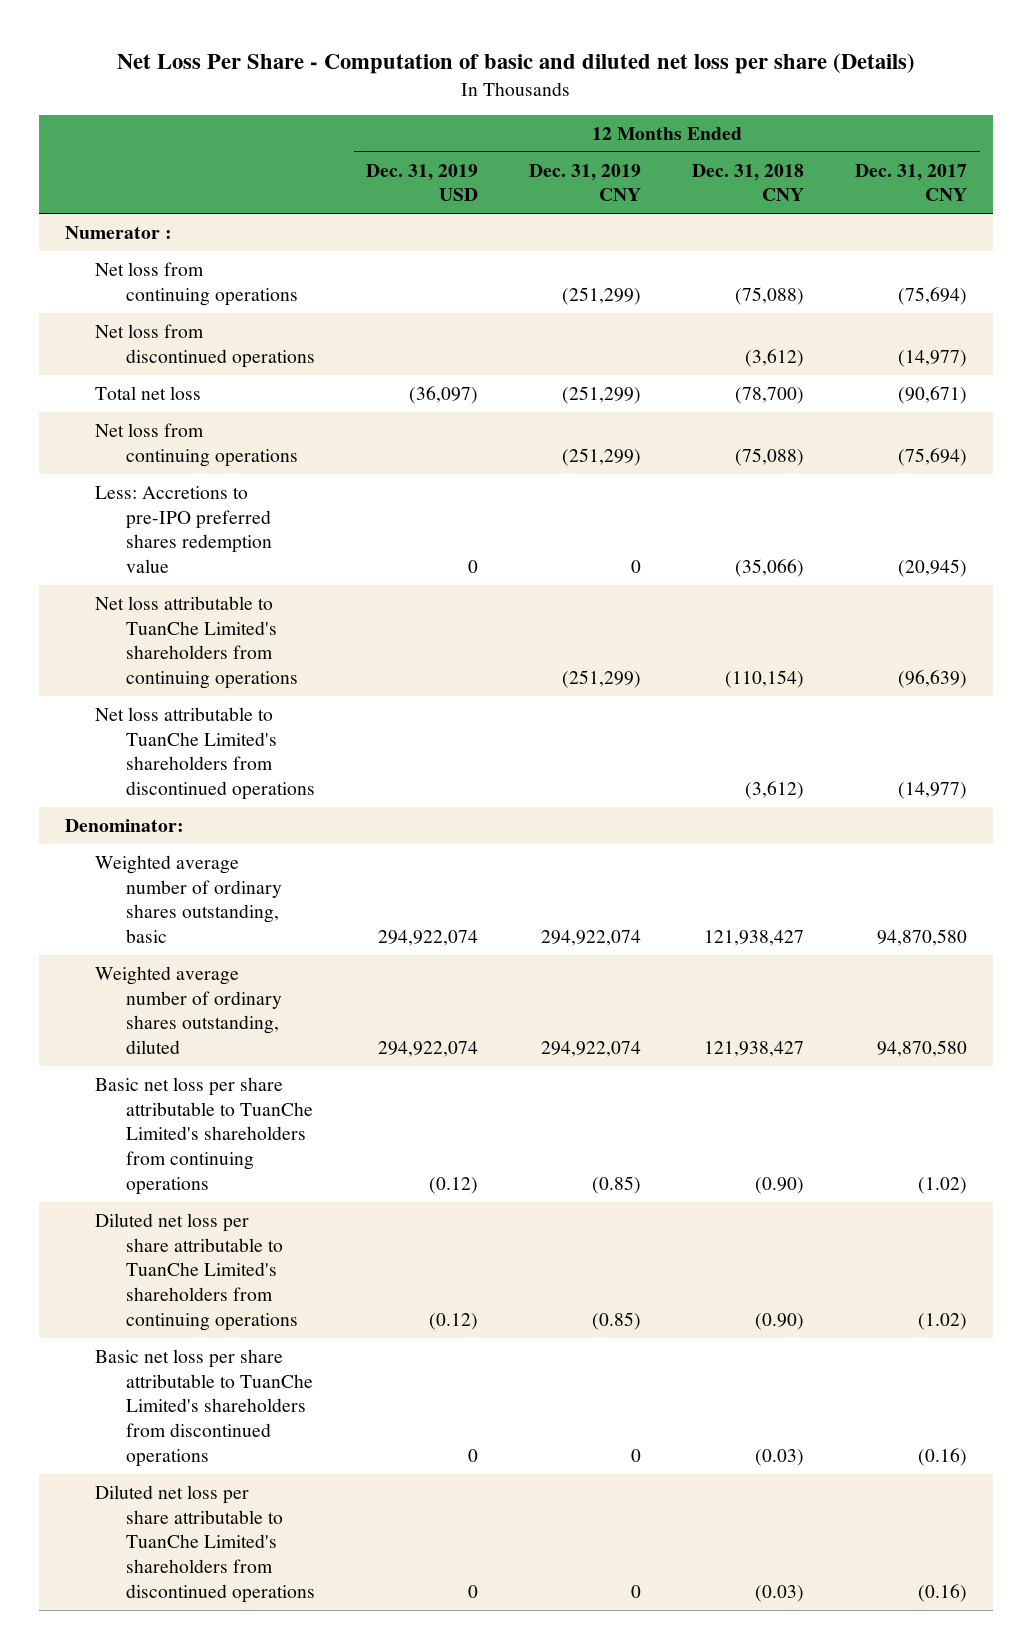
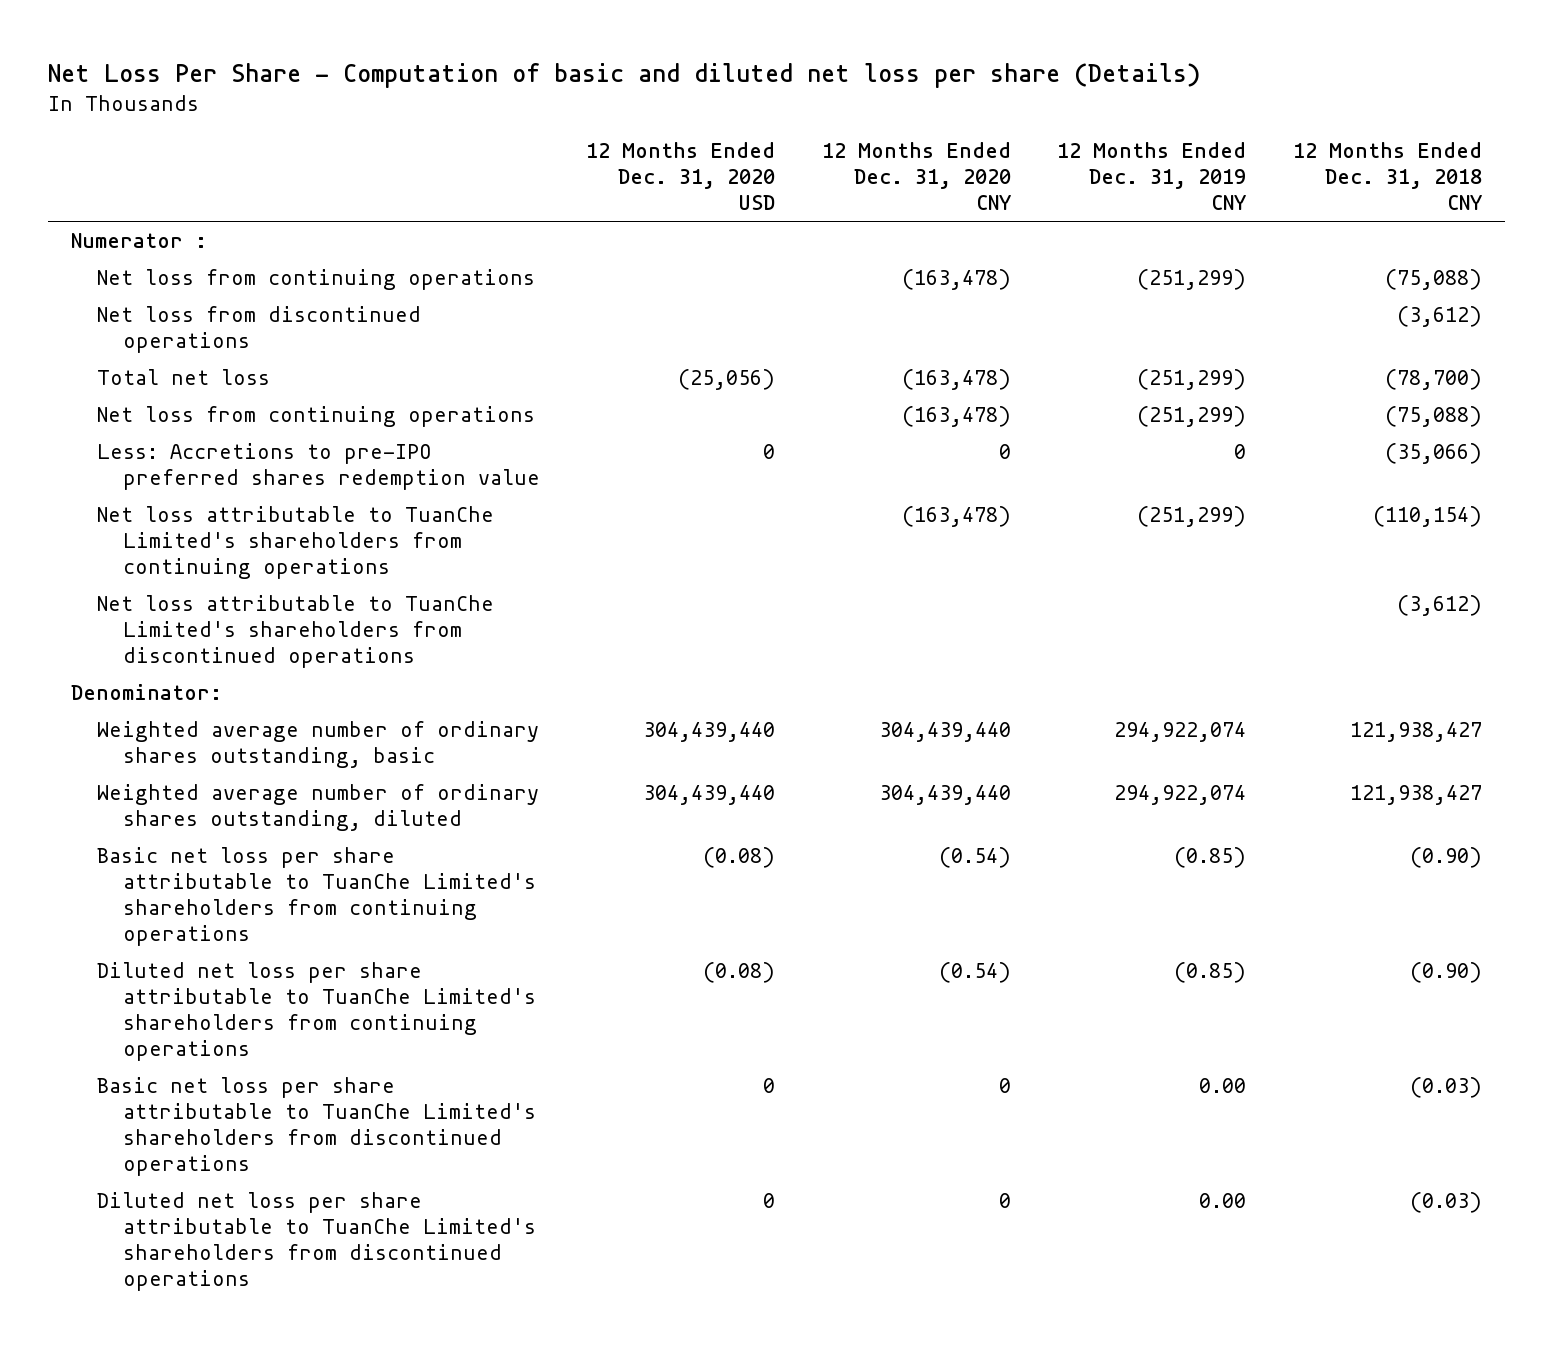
- | 12 Months Ended Dec. 31, 2019 USD | 12 Months Ended Dec. 31, 2019 CNY | 12 Months Ended Dec. 31, 2018 CNY | 12 Months Ended Dec. 31, 2017 CNY
+ | 12 Months Ended Dec. 31, 2020 USD | 12 Months Ended Dec. 31, 2020 CNY | 12 Months Ended Dec. 31, 2019 CNY | 12 Months Ended Dec. 31, 2018 CNY
- Basic net loss per share attributable to TuanChe Limited's shareholders from discontinued operations | 0 | 0 | (0.03) | (0.16)
- Diluted net loss per share attributable to TuanChe Limited's shareholders from discontinued operations | 0 | 0 | (0.03) | (0.16)
+ Basic net loss per share attributable to TuanChe Limited's shareholders from discontinued operations | 0 | 0 | 0.00 | (0.03)
+ Diluted net loss per share attributable to TuanChe Limited's shareholders from discontinued operations | 0 | 0 | 0.00 | (0.03)

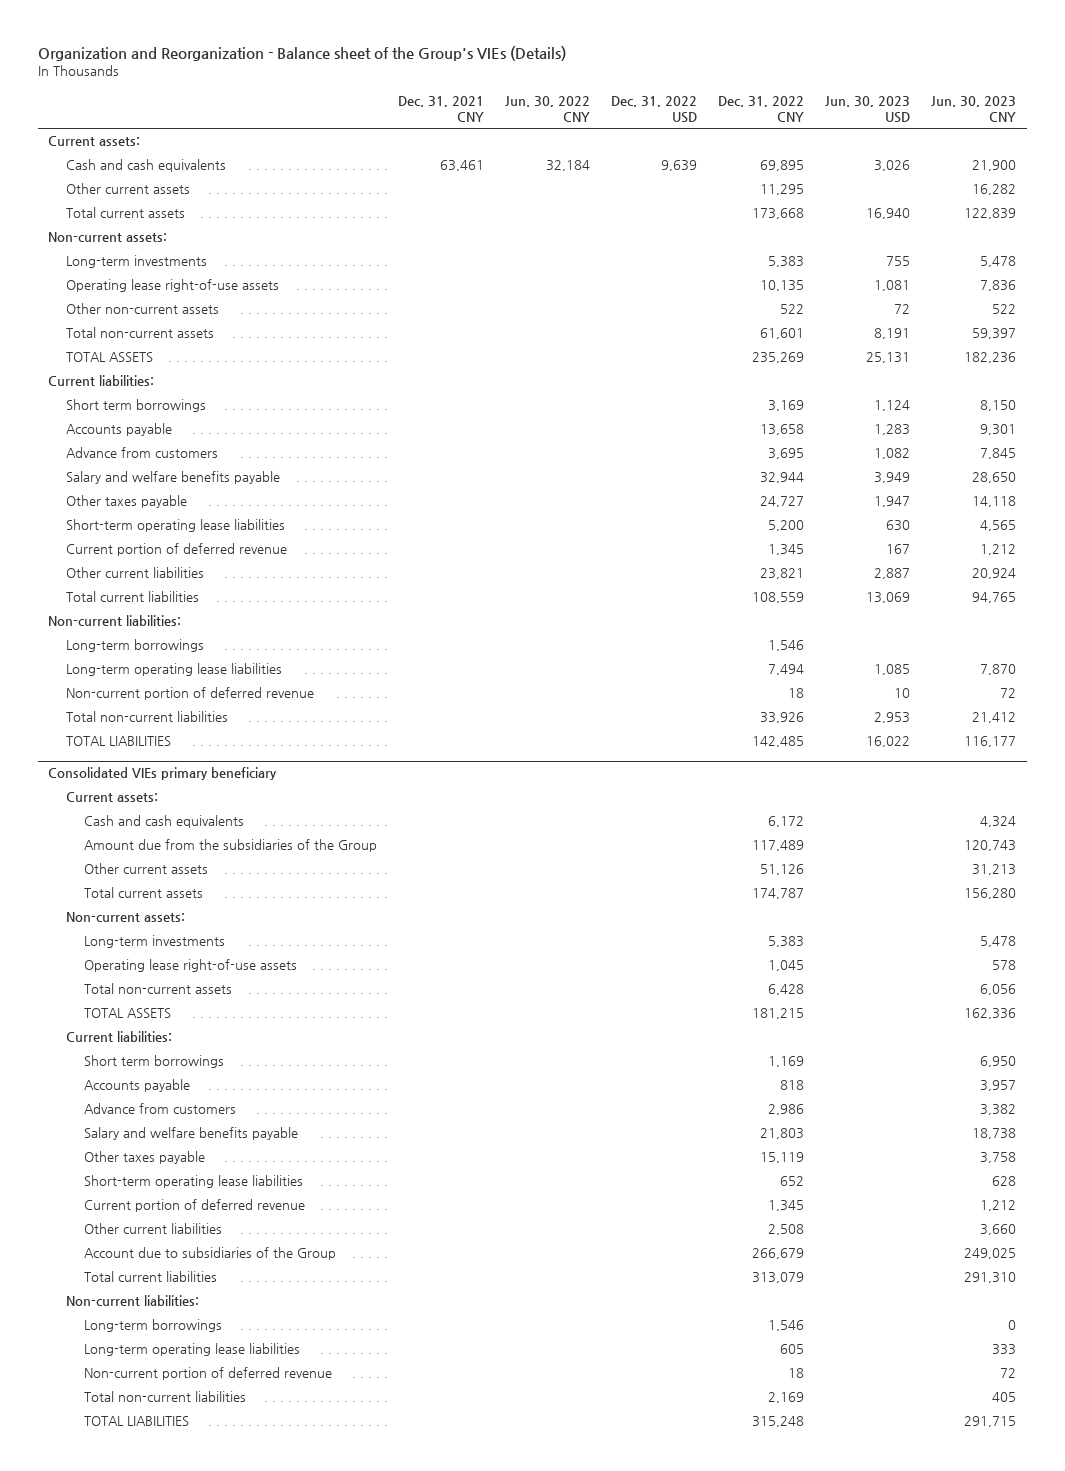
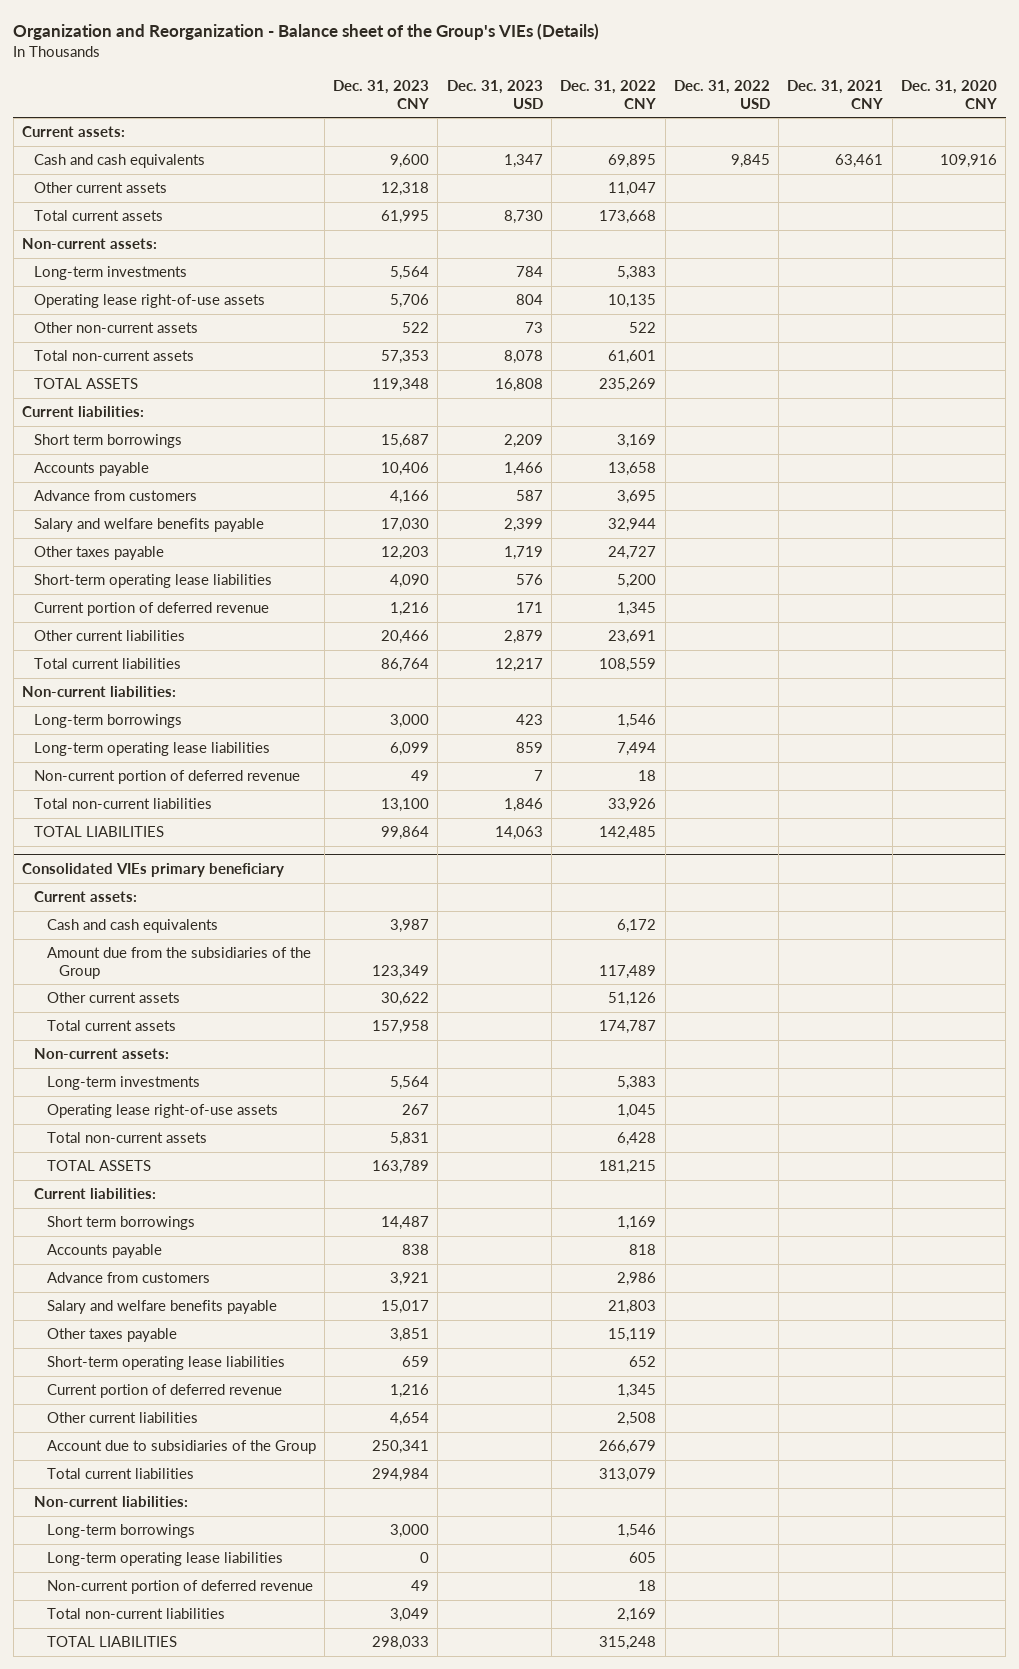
- | Dec. 31, 2021 CNY | Jun. 30, 2022 CNY | Dec. 31, 2022 USD | Dec. 31, 2022 CNY | Jun. 30, 2023 USD | Jun. 30, 2023 CNY
+ | Dec. 31, 2023 CNY | Dec. 31, 2023 USD | Dec. 31, 2022 CNY | Dec. 31, 2022 USD | Dec. 31, 2021 CNY | Dec. 31, 2020 CNY
- Cash and cash equivalents | 63,461 | 32,184 | 9,639 | 69,895 | 3,026 | 21,900
- Other current assets | | | | 11,295 | | 16,282
+ Cash and cash equivalents | 9,600 | 1,347 | 69,895 | 9,845 | 63,461 | 109,916
+ Other current assets | 12,318 | | 11,047 | | |
- Other current liabilities | | | | 23,821 | 2,887 | 20,924
+ Other current liabilities | 20,466 | 2,879 | 23,691 | | |

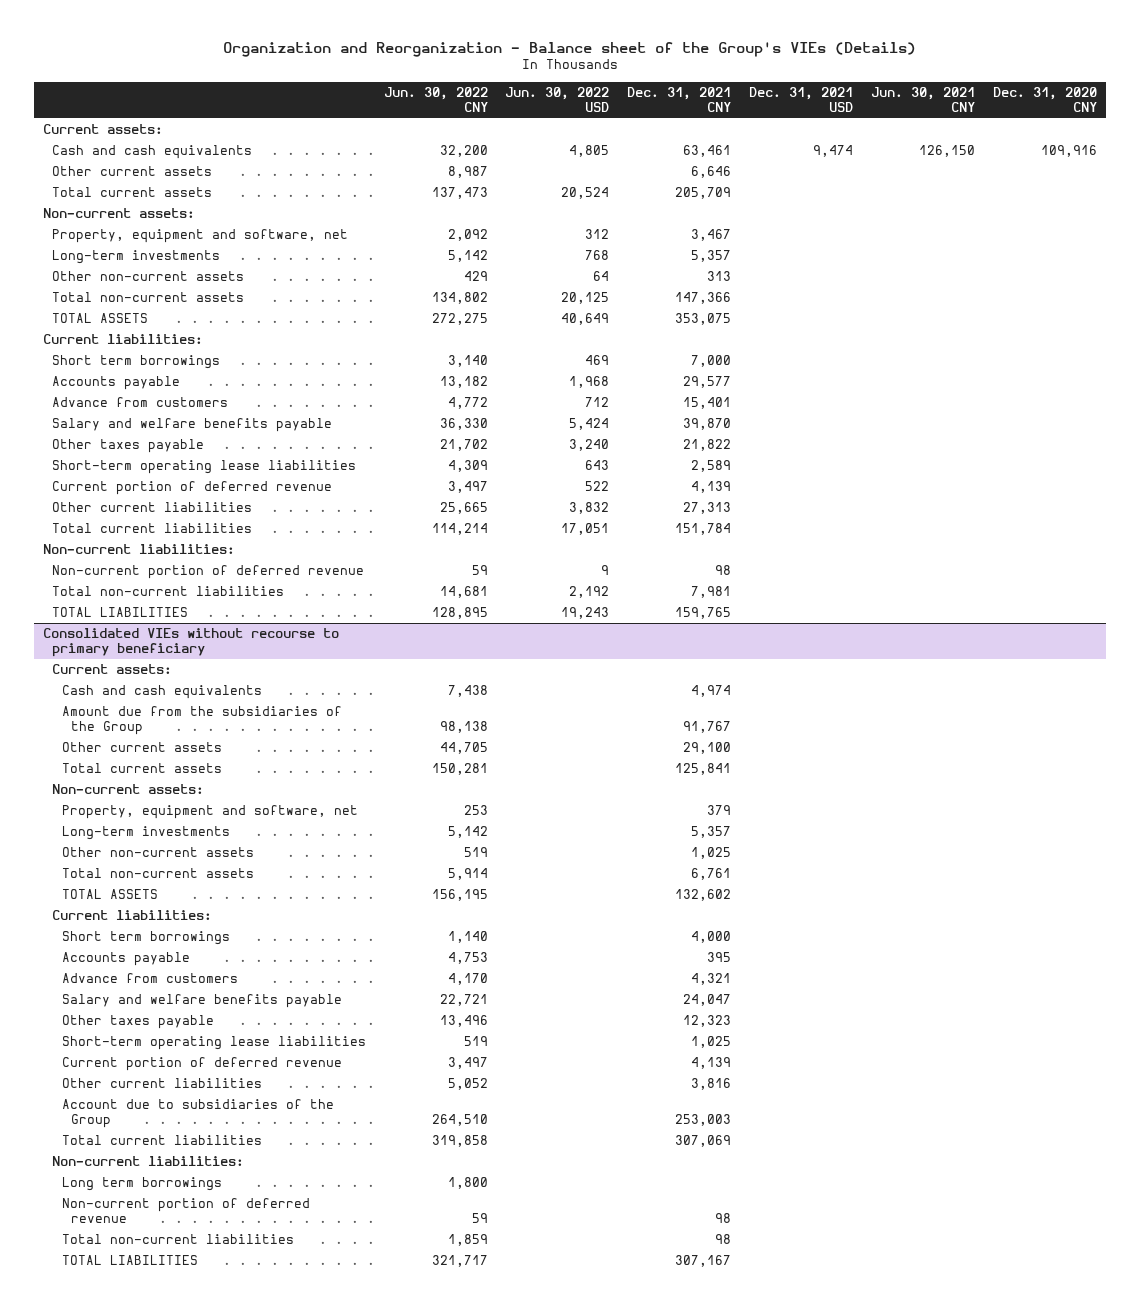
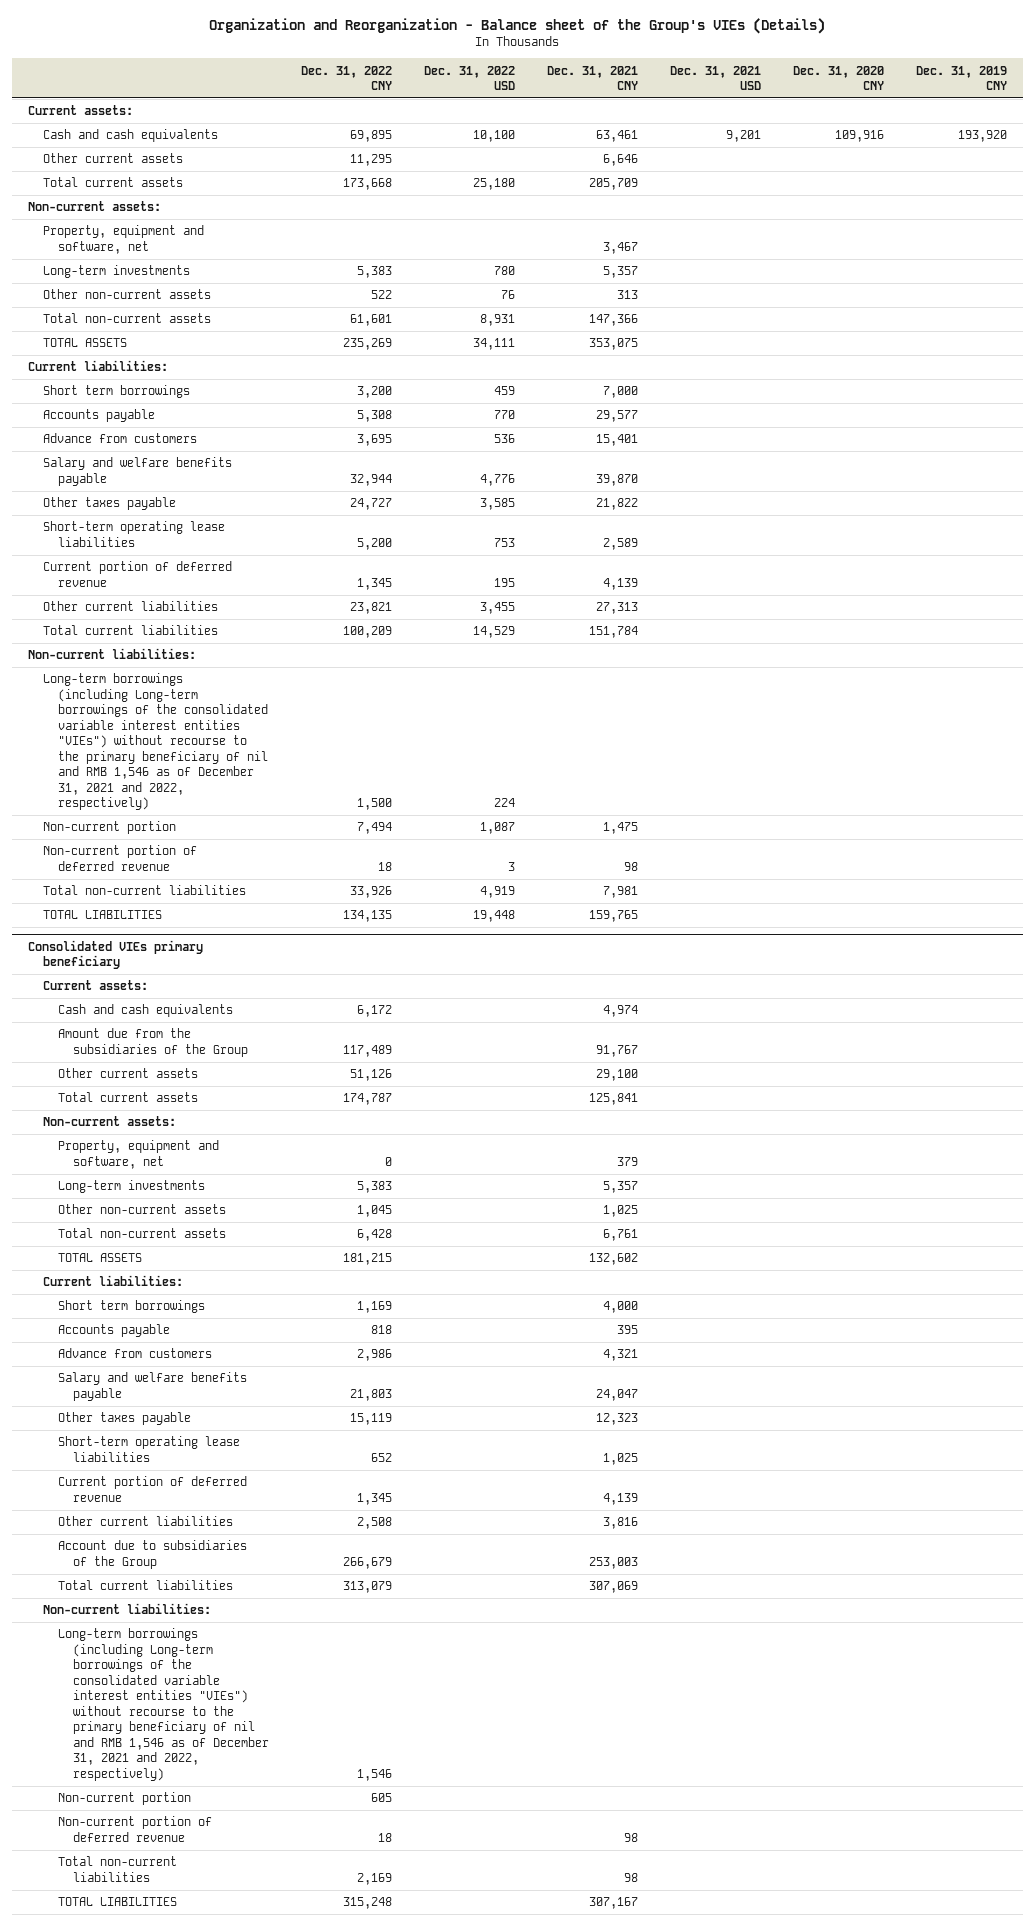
- | Jun. 30, 2022 CNY | Jun. 30, 2022 USD | Dec. 31, 2021 CNY | Dec. 31, 2021 USD | Jun. 30, 2021 CNY | Dec. 31, 2020 CNY
+ | Dec. 31, 2022 CNY | Dec. 31, 2022 USD | Dec. 31, 2021 CNY | Dec. 31, 2021 USD | Dec. 31, 2020 CNY | Dec. 31, 2019 CNY
- Cash and cash equivalents | 32,200 | 4,805 | 63,461 | 9,474 | 126,150 | 109,916
+ Cash and cash equivalents | 69,895 | 10,100 | 63,461 | 9,201 | 109,916 | 193,920
+ Long-term borrowings (including Long-term borrowings of the consolidated variable interest entities "VIEs") without recourse to the primary beneficiary of nil and RMB 1,546 as of December 31, 2021 and 2022, respectively) | 1,500 | 224 | | | |
+ Non-current portion | 7,494 | 1,087 | 1,475 | | |
- Consolidated VIEs without recourse to primary beneficiary
+ Consolidated VIEs primary beneficiary
- Long term borrowings | 1,800 | | | | |
+ Long-term borrowings (including Long-term borrowings of the consolidated variable interest entities "VIEs") without recourse to the primary beneficiary of nil and RMB 1,546 as of December 31, 2021 and 2022, respectively) | 1,546 | | | | |
+ Non-current portion | 605 | | | | |

